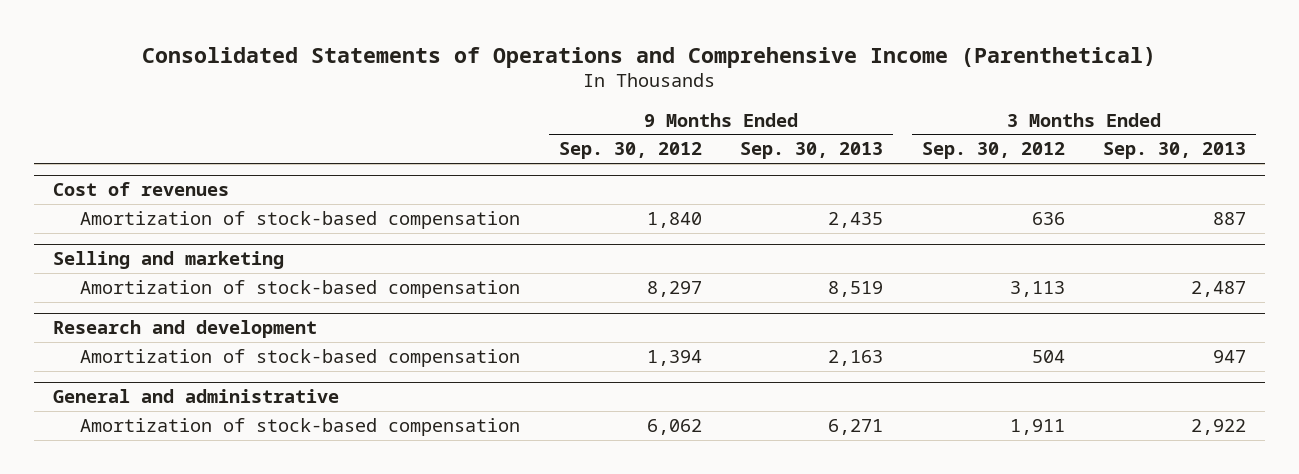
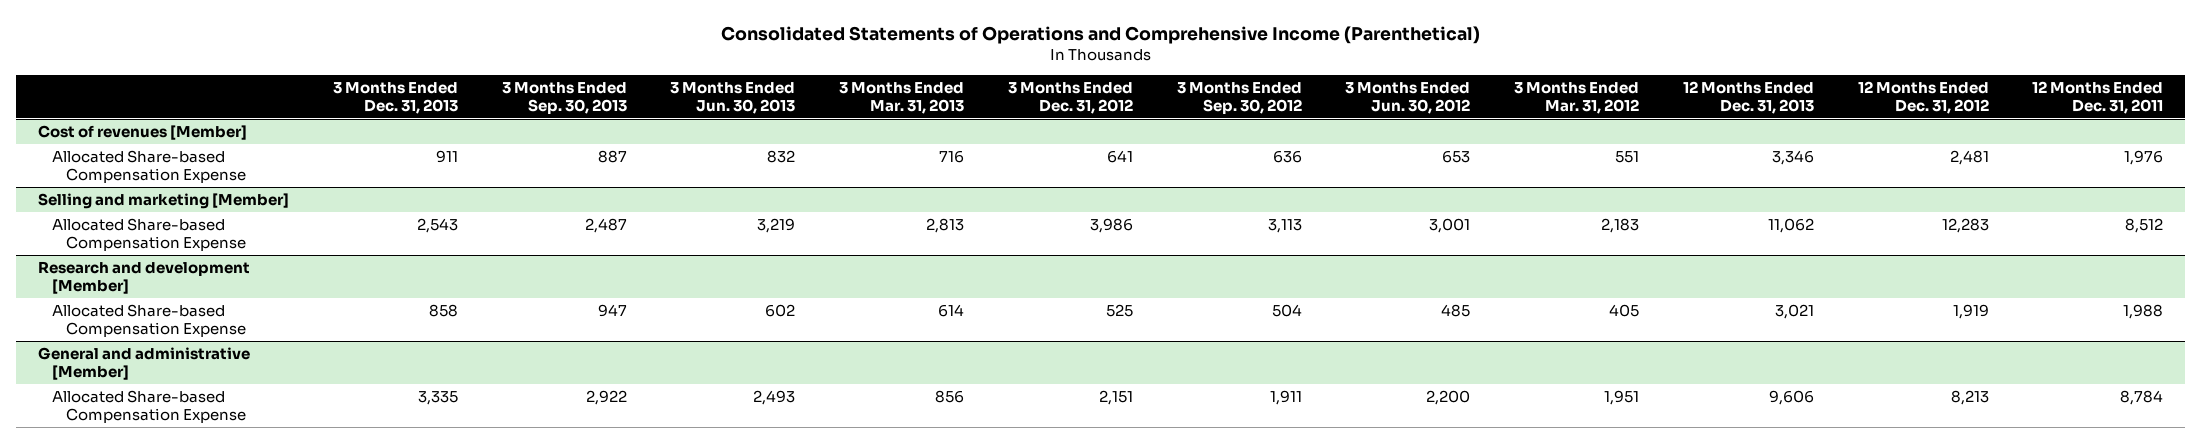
- | 9 Months Ended Sep. 30, 2012 | 9 Months Ended Sep. 30, 2013 | 3 Months Ended Sep. 30, 2012 | 3 Months Ended Sep. 30, 2013
+ | 3 Months Ended Dec. 31, 2013 | 3 Months Ended Sep. 30, 2013 | 3 Months Ended Jun. 30, 2013 | 3 Months Ended Mar. 31, 2013 | 3 Months Ended Dec. 31, 2012 | 3 Months Ended Sep. 30, 2012 | 3 Months Ended Jun. 30, 2012 | 3 Months Ended Mar. 31, 2012 | 12 Months Ended Dec. 31, 2013 | 12 Months Ended Dec. 31, 2012 | 12 Months Ended Dec. 31, 2011
- Cost of revenues
- Amortization of stock-based compensation | 1,840 | 2,435 | 636 | 887
- Selling and marketing
- Amortization of stock-based compensation | 8,297 | 8,519 | 3,113 | 2,487
- Research and development
- Amortization of stock-based compensation | 1,394 | 2,163 | 504 | 947
- General and administrative
- Amortization of stock-based compensation | 6,062 | 6,271 | 1,911 | 2,922
+ Cost of revenues [Member]
+ Allocated Share-based Compensation Expense | 911 | 887 | 832 | 716 | 641 | 636 | 653 | 551 | 3,346 | 2,481 | 1,976
+ Selling and marketing [Member]
+ Allocated Share-based Compensation Expense | 2,543 | 2,487 | 3,219 | 2,813 | 3,986 | 3,113 | 3,001 | 2,183 | 11,062 | 12,283 | 8,512
+ Research and development [Member]
+ Allocated Share-based Compensation Expense | 858 | 947 | 602 | 614 | 525 | 504 | 485 | 405 | 3,021 | 1,919 | 1,988
+ General and administrative [Member]
+ Allocated Share-based Compensation Expense | 3,335 | 2,922 | 2,493 | 856 | 2,151 | 1,911 | 2,200 | 1,951 | 9,606 | 8,213 | 8,784

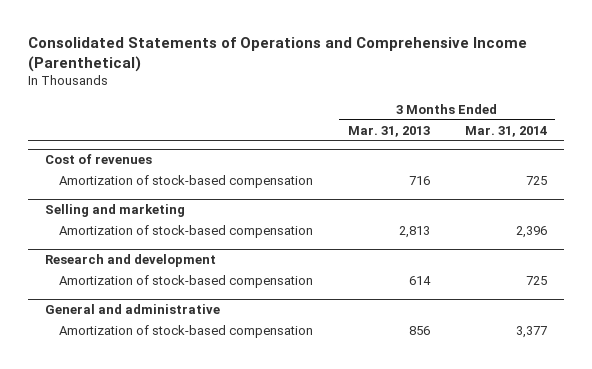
- | 3 Months Ended Dec. 31, 2013 | 3 Months Ended Sep. 30, 2013 | 3 Months Ended Jun. 30, 2013 | 3 Months Ended Mar. 31, 2013 | 3 Months Ended Dec. 31, 2012 | 3 Months Ended Sep. 30, 2012 | 3 Months Ended Jun. 30, 2012 | 3 Months Ended Mar. 31, 2012 | 12 Months Ended Dec. 31, 2013 | 12 Months Ended Dec. 31, 2012 | 12 Months Ended Dec. 31, 2011
+ | 3 Months Ended Mar. 31, 2013 | 3 Months Ended Mar. 31, 2014
- Cost of revenues [Member]
- Allocated Share-based Compensation Expense | 911 | 887 | 832 | 716 | 641 | 636 | 653 | 551 | 3,346 | 2,481 | 1,976
- Selling and marketing [Member]
- Allocated Share-based Compensation Expense | 2,543 | 2,487 | 3,219 | 2,813 | 3,986 | 3,113 | 3,001 | 2,183 | 11,062 | 12,283 | 8,512
- Research and development [Member]
- Allocated Share-based Compensation Expense | 858 | 947 | 602 | 614 | 525 | 504 | 485 | 405 | 3,021 | 1,919 | 1,988
- General and administrative [Member]
- Allocated Share-based Compensation Expense | 3,335 | 2,922 | 2,493 | 856 | 2,151 | 1,911 | 2,200 | 1,951 | 9,606 | 8,213 | 8,784
+ Cost of revenues
+ Amortization of stock-based compensation | 716 | 725
+ Selling and marketing
+ Amortization of stock-based compensation | 2,813 | 2,396
+ Research and development
+ Amortization of stock-based compensation | 614 | 725
+ General and administrative
+ Amortization of stock-based compensation | 856 | 3,377

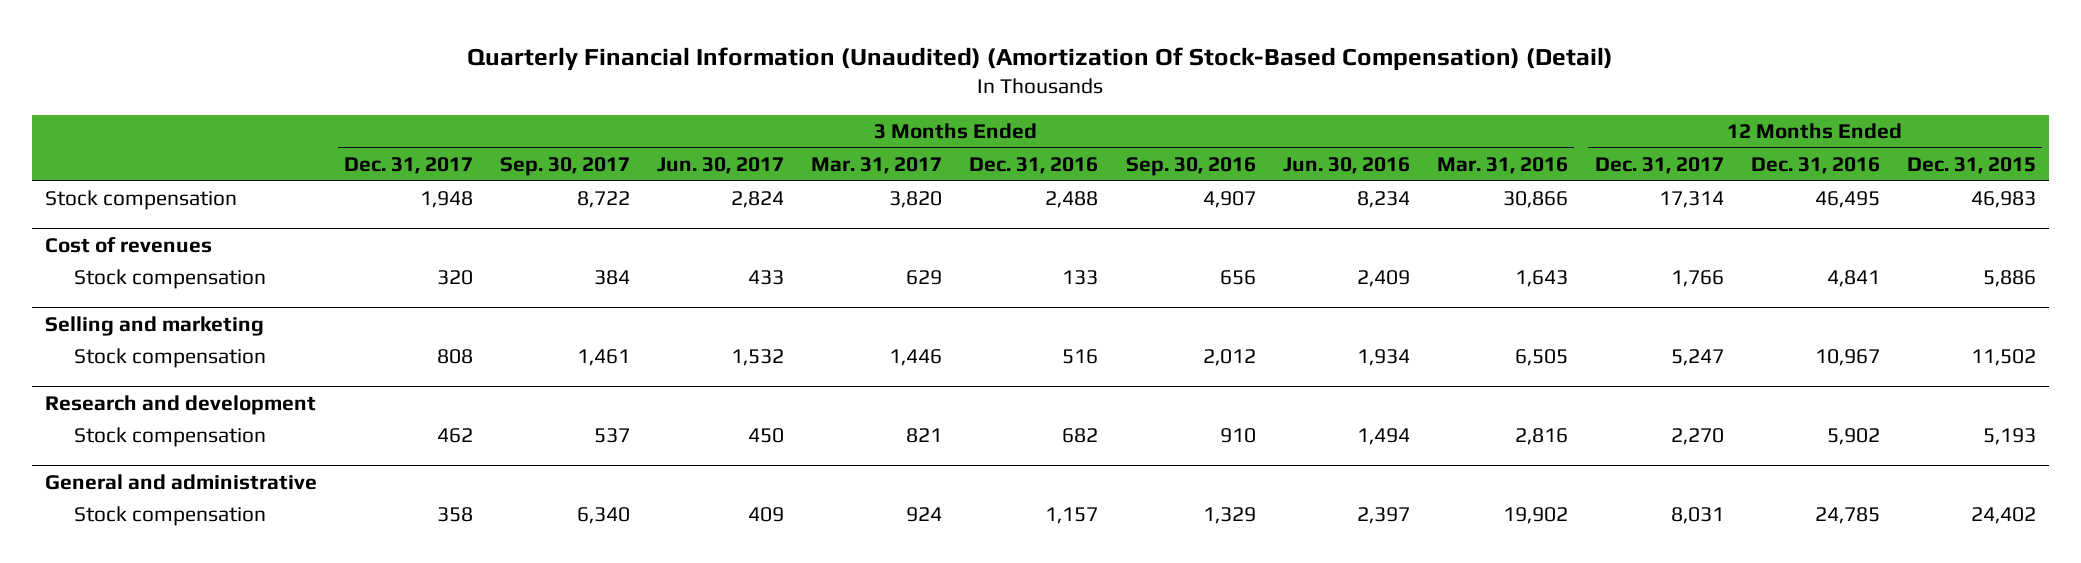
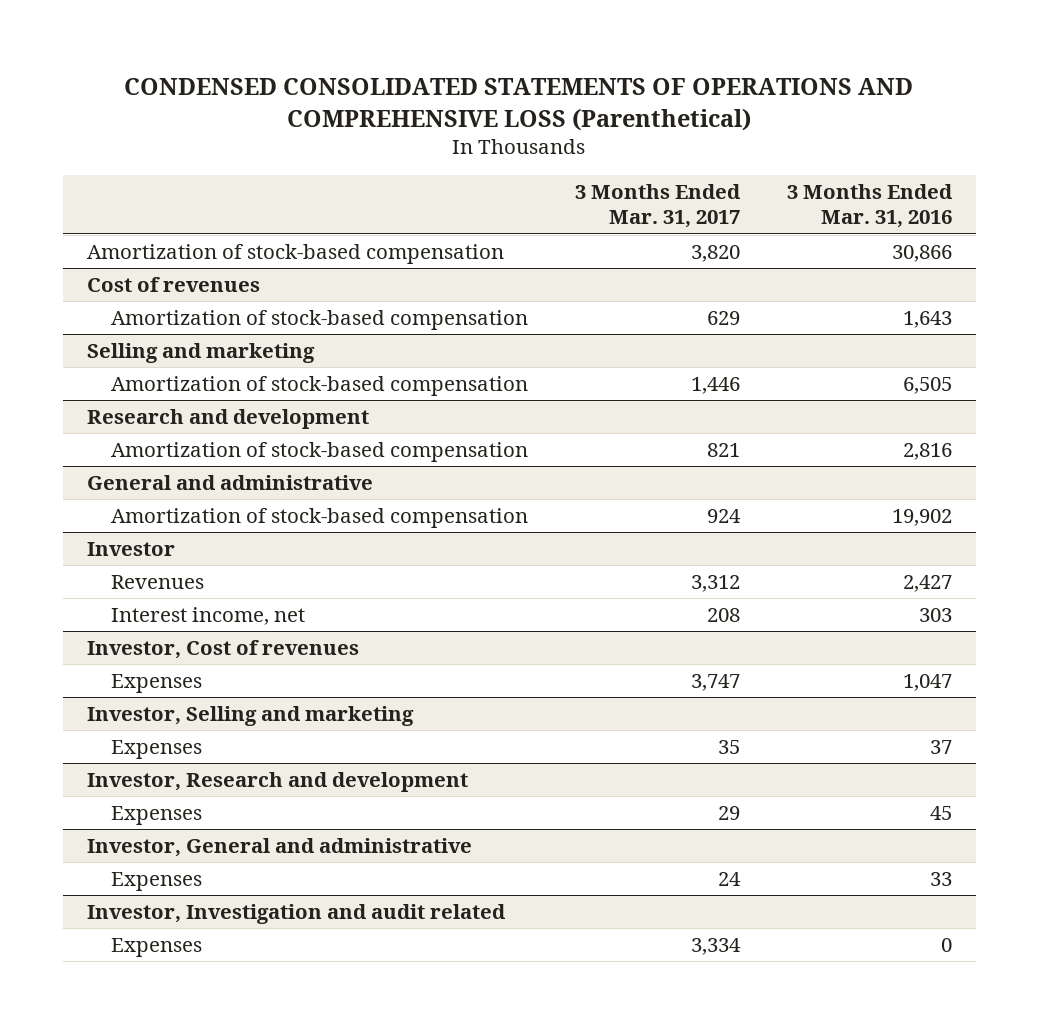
- Quarterly Financial Information (Unaudited) (Amortization Of Stock-Based Compensation) (Detail)
+ CONDENSED CONSOLIDATED STATEMENTS OF OPERATIONS AND COMPREHENSIVE LOSS (Parenthetical)
- | 3 Months Ended Dec. 31, 2017 | 3 Months Ended Sep. 30, 2017 | 3 Months Ended Jun. 30, 2017 | 3 Months Ended Mar. 31, 2017 | 3 Months Ended Dec. 31, 2016 | 3 Months Ended Sep. 30, 2016 | 3 Months Ended Jun. 30, 2016 | 3 Months Ended Mar. 31, 2016 | 12 Months Ended Dec. 31, 2017 | 12 Months Ended Dec. 31, 2016 | 12 Months Ended Dec. 31, 2015
+ | 3 Months Ended Mar. 31, 2017 | 3 Months Ended Mar. 31, 2016
- Stock compensation | 1,948 | 8,722 | 2,824 | 3,820 | 2,488 | 4,907 | 8,234 | 30,866 | 17,314 | 46,495 | 46,983
+ Amortization of stock-based compensation | 3,820 | 30,866
@ Cost of revenues
- Stock compensation | 320 | 384 | 433 | 629 | 133 | 656 | 2,409 | 1,643 | 1,766 | 4,841 | 5,886
+ Amortization of stock-based compensation | 629 | 1,643
@ Selling and marketing
- Stock compensation | 808 | 1,461 | 1,532 | 1,446 | 516 | 2,012 | 1,934 | 6,505 | 5,247 | 10,967 | 11,502
+ Amortization of stock-based compensation | 1,446 | 6,505
@ Research and development
- Stock compensation | 462 | 537 | 450 | 821 | 682 | 910 | 1,494 | 2,816 | 2,270 | 5,902 | 5,193
+ Amortization of stock-based compensation | 821 | 2,816
@ General and administrative
- Stock compensation | 358 | 6,340 | 409 | 924 | 1,157 | 1,329 | 2,397 | 19,902 | 8,031 | 24,785 | 24,402
+ Amortization of stock-based compensation | 924 | 19,902
+ Investor
+ Revenues | 3,312 | 2,427
+ Interest income, net | 208 | 303
+ Investor, Cost of revenues
+ Expenses | 3,747 | 1,047
+ Investor, Selling and marketing
+ Expenses | 35 | 37
+ Investor, Research and development
+ Expenses | 29 | 45
+ Investor, General and administrative
+ Expenses | 24 | 33
+ Investor, Investigation and audit related
+ Expenses | 3,334 | 0

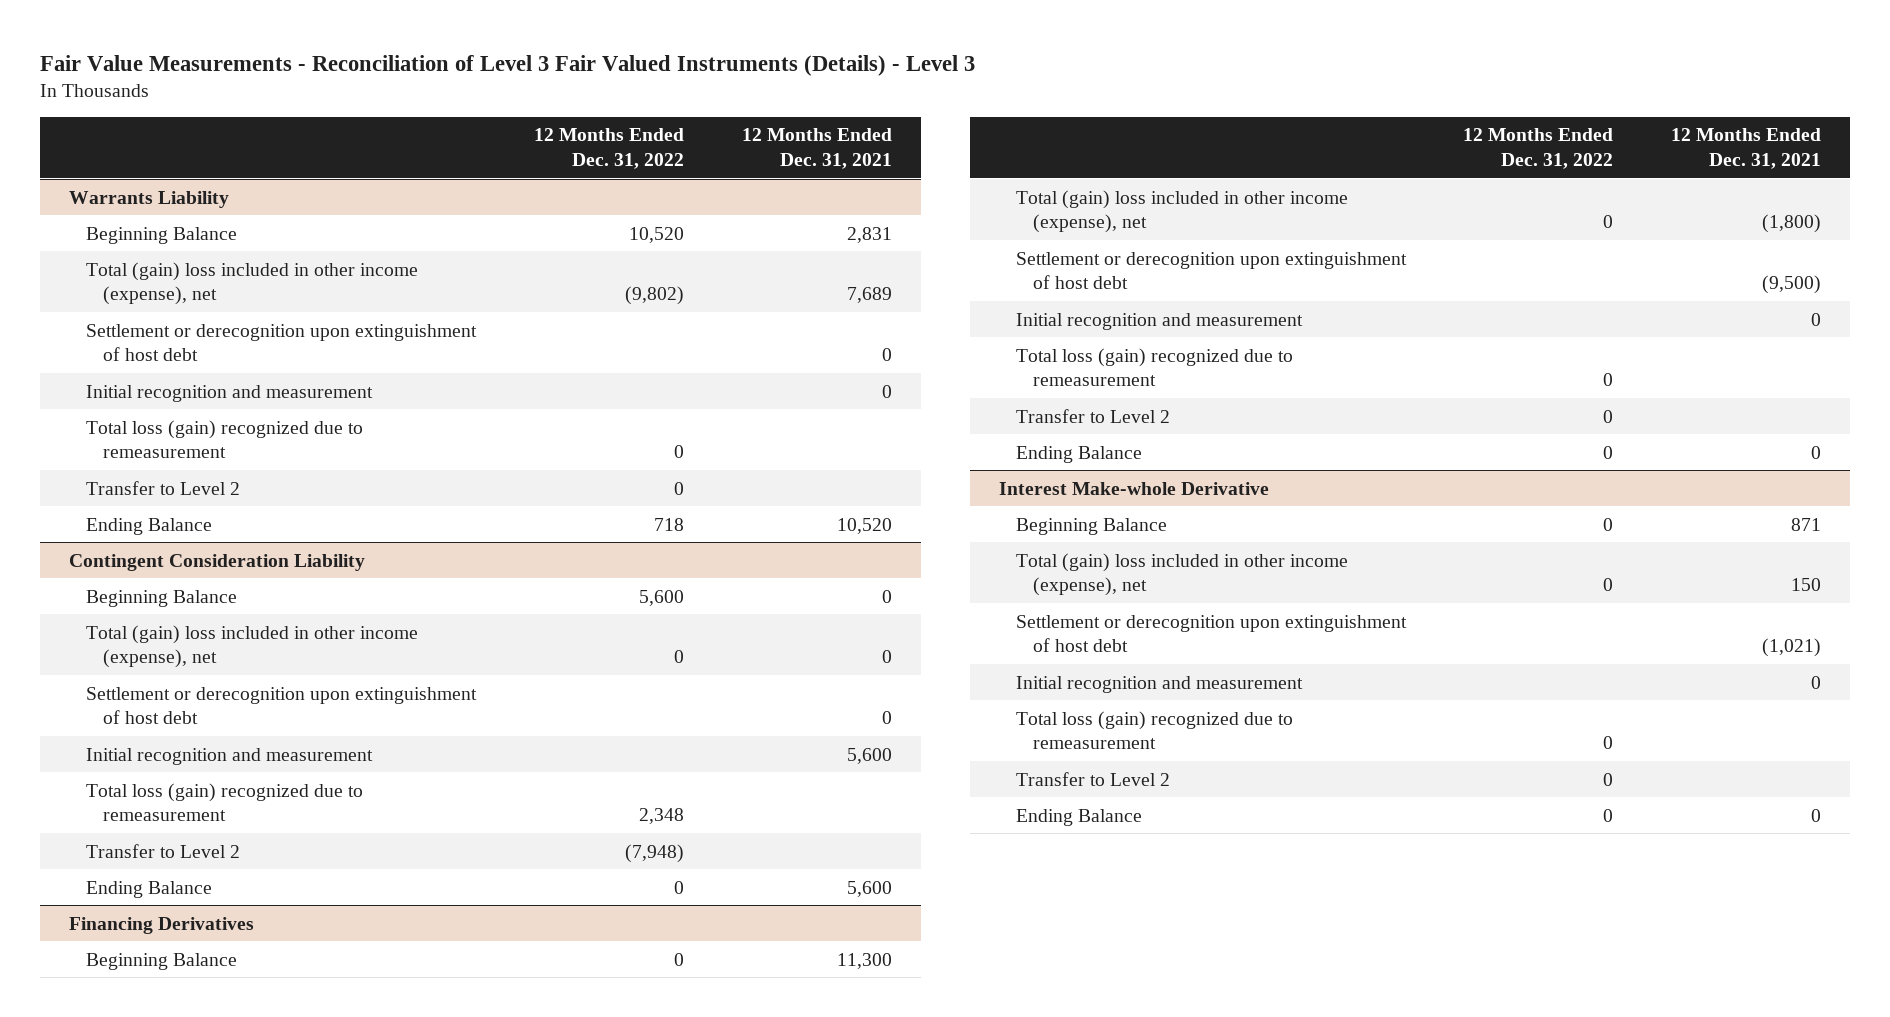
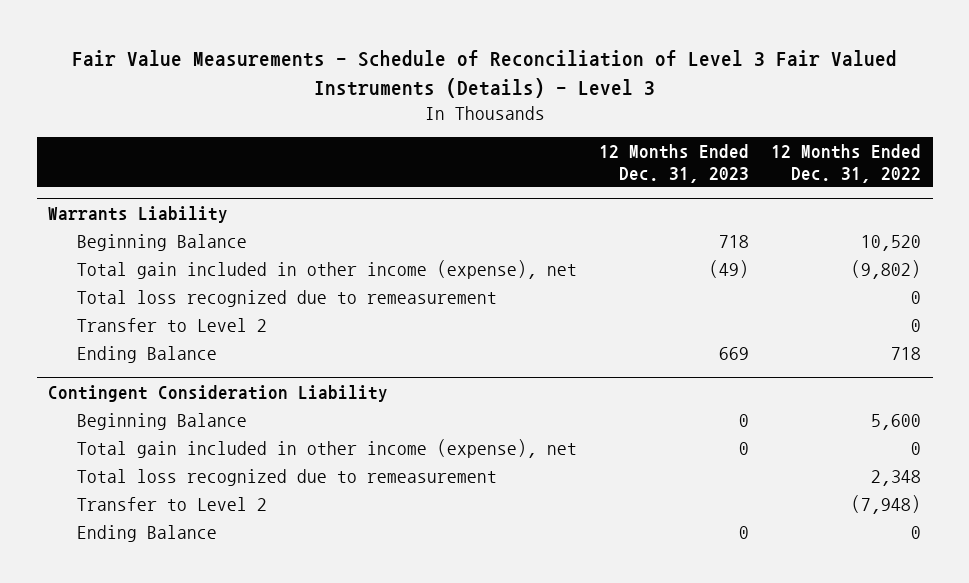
- Fair Value Measurements - Reconciliation of Level 3 Fair Valued Instruments (Details) - Level 3
+ Fair Value Measurements - Schedule of Reconciliation of Level 3 Fair Valued Instruments (Details) - Level 3
- | 12 Months Ended Dec. 31, 2022 | 12 Months Ended Dec. 31, 2021
+ | 12 Months Ended Dec. 31, 2023 | 12 Months Ended Dec. 31, 2022
@ Warrants Liability
- Total (gain) loss included in other income (expense), net | (9,802) | 7,689
- Settlement or derecognition upon extinguishment of host debt | | 0
- Initial recognition and measurement | | 0
- Total loss (gain) recognized due to remeasurement | 0 |
+ Total gain included in other income (expense), net | (49) | (9,802)
+ Total loss recognized due to remeasurement | | 0
@ Contingent Consideration Liability
- Total (gain) loss included in other income (expense), net | 0 | 0
- Settlement or derecognition upon extinguishment of host debt | | 0
- Initial recognition and measurement | | 5,600
- Total loss (gain) recognized due to remeasurement | 2,348 |
+ Total gain included in other income (expense), net | 0 | 0
+ Total loss recognized due to remeasurement | | 2,348
- Financing Derivatives
- Beginning Balance | 0 | 11,300
- Total (gain) loss included in other income (expense), net | 0 | (1,800)
- Settlement or derecognition upon extinguishment of host debt | | (9,500)
- Initial recognition and measurement | | 0
- Total loss (gain) recognized due to remeasurement | 0 |
- Transfer to Level 2 | 0 |
- Ending Balance | 0 | 0
- Interest Make-whole Derivative
- Beginning Balance | 0 | 871
- Total (gain) loss included in other income (expense), net | 0 | 150
- Settlement or derecognition upon extinguishment of host debt | | (1,021)
- Initial recognition and measurement | | 0
- Total loss (gain) recognized due to remeasurement | 0 |
- Transfer to Level 2 | 0 |
- Ending Balance | 0 | 0

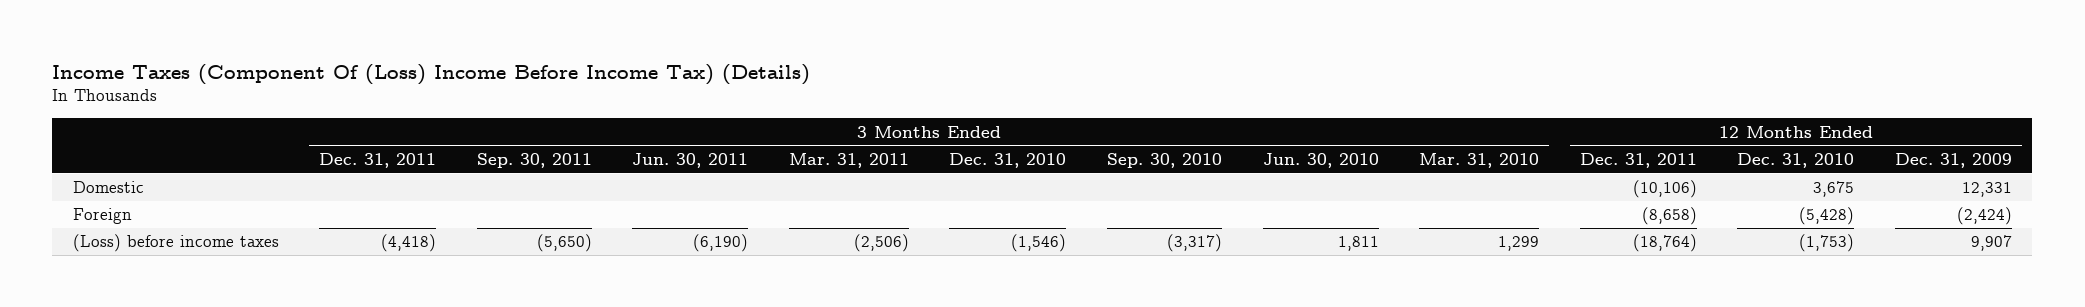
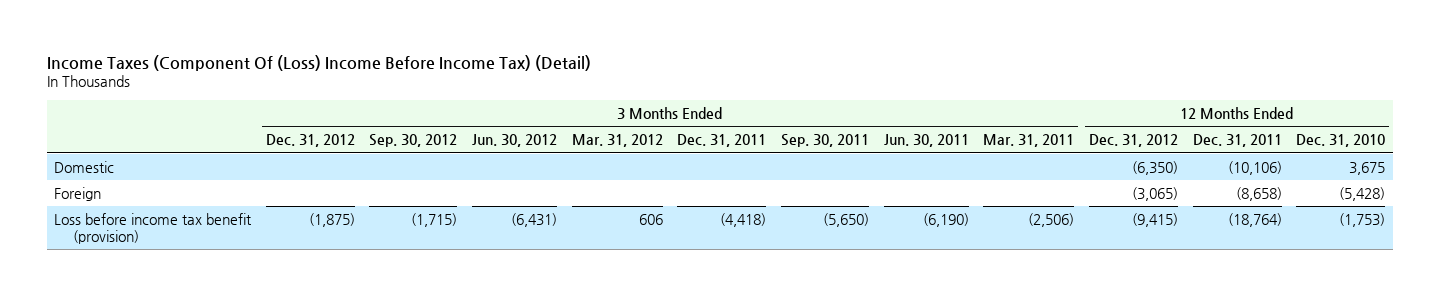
- Income Taxes (Component Of (Loss) Income Before Income Tax) (Details)
+ Income Taxes (Component Of (Loss) Income Before Income Tax) (Detail)
- | 3 Months Ended Dec. 31, 2011 | 3 Months Ended Sep. 30, 2011 | 3 Months Ended Jun. 30, 2011 | 3 Months Ended Mar. 31, 2011 | 3 Months Ended Dec. 31, 2010 | 3 Months Ended Sep. 30, 2010 | 3 Months Ended Jun. 30, 2010 | 3 Months Ended Mar. 31, 2010 | 12 Months Ended Dec. 31, 2011 | 12 Months Ended Dec. 31, 2010 | 12 Months Ended Dec. 31, 2009
+ | 3 Months Ended Dec. 31, 2012 | 3 Months Ended Sep. 30, 2012 | 3 Months Ended Jun. 30, 2012 | 3 Months Ended Mar. 31, 2012 | 3 Months Ended Dec. 31, 2011 | 3 Months Ended Sep. 30, 2011 | 3 Months Ended Jun. 30, 2011 | 3 Months Ended Mar. 31, 2011 | 12 Months Ended Dec. 31, 2012 | 12 Months Ended Dec. 31, 2011 | 12 Months Ended Dec. 31, 2010
- (Loss) before income taxes | (4,418) | (5,650) | (6,190) | (2,506) | (1,546) | (3,317) | 1,811 | 1,299 | (18,764) | (1,753) | 9,907
+ Loss before income tax benefit (provision) | (1,875) | (1,715) | (6,431) | 606 | (4,418) | (5,650) | (6,190) | (2,506) | (9,415) | (18,764) | (1,753)

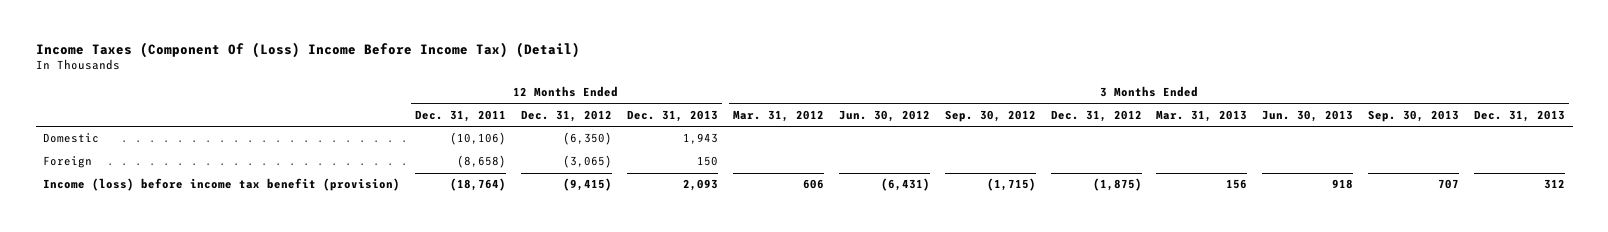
- | 3 Months Ended Dec. 31, 2012 | 3 Months Ended Sep. 30, 2012 | 3 Months Ended Jun. 30, 2012 | 3 Months Ended Mar. 31, 2012 | 3 Months Ended Dec. 31, 2011 | 3 Months Ended Sep. 30, 2011 | 3 Months Ended Jun. 30, 2011 | 3 Months Ended Mar. 31, 2011 | 12 Months Ended Dec. 31, 2012 | 12 Months Ended Dec. 31, 2011 | 12 Months Ended Dec. 31, 2010
+ | 12 Months Ended Dec. 31, 2011 | 12 Months Ended Dec. 31, 2012 | 12 Months Ended Dec. 31, 2013 | 3 Months Ended Mar. 31, 2012 | 3 Months Ended Jun. 30, 2012 | 3 Months Ended Sep. 30, 2012 | 3 Months Ended Dec. 31, 2012 | 3 Months Ended Mar. 31, 2013 | 3 Months Ended Jun. 30, 2013 | 3 Months Ended Sep. 30, 2013 | 3 Months Ended Dec. 31, 2013
- Loss before income tax benefit (provision) | (1,875) | (1,715) | (6,431) | 606 | (4,418) | (5,650) | (6,190) | (2,506) | (9,415) | (18,764) | (1,753)
+ Income (loss) before income tax benefit (provision) | (18,764) | (9,415) | 2,093 | 606 | (6,431) | (1,715) | (1,875) | 156 | 918 | 707 | 312

